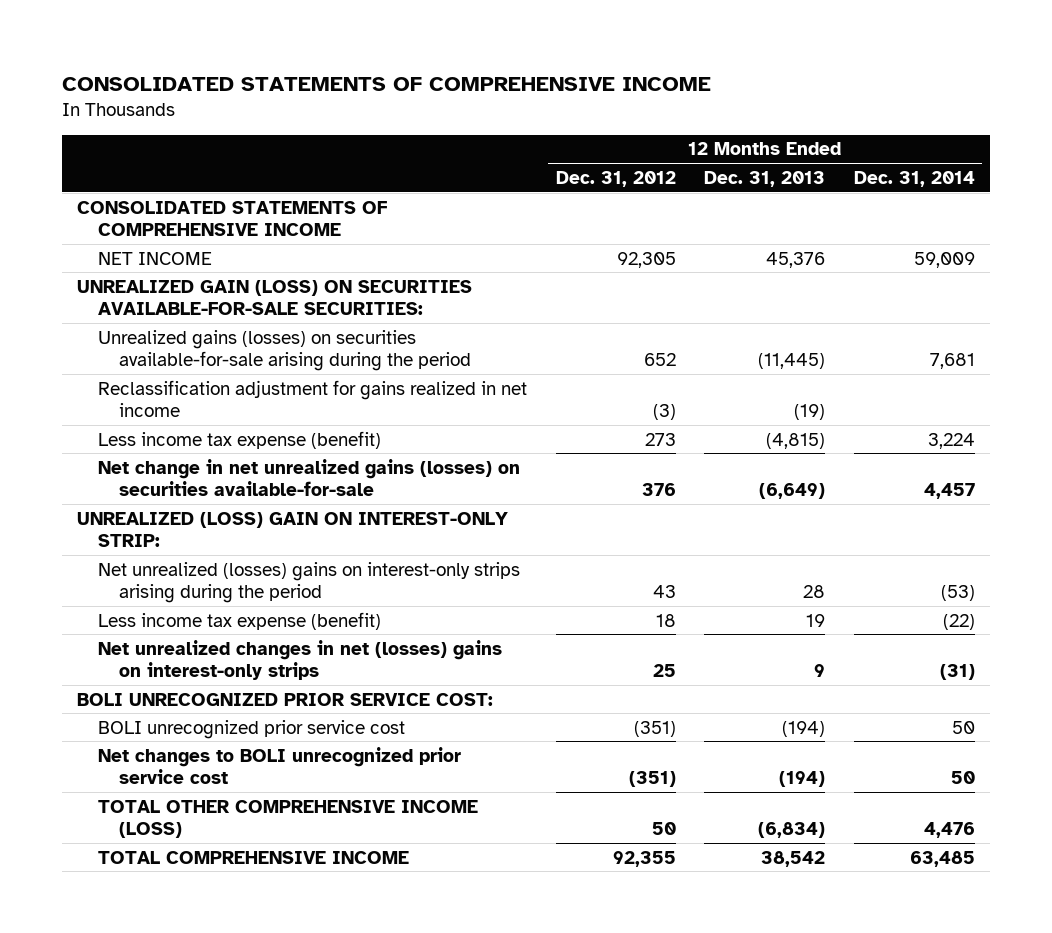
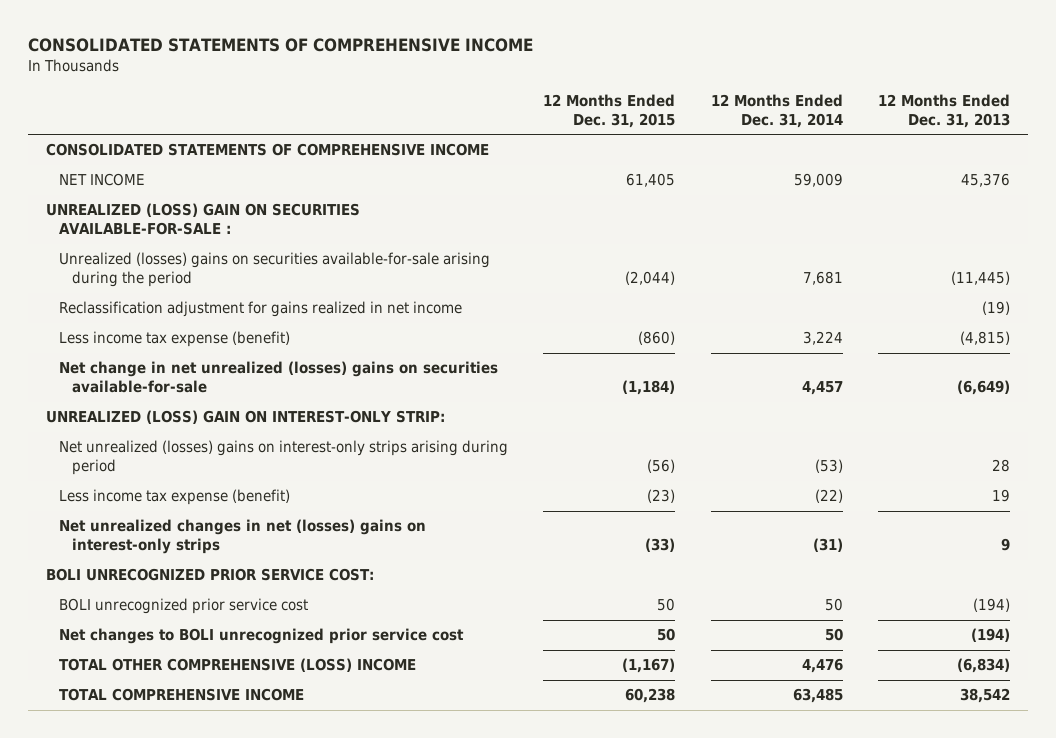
- | 12 Months Ended Dec. 31, 2012 | 12 Months Ended Dec. 31, 2013 | 12 Months Ended Dec. 31, 2014
+ | 12 Months Ended Dec. 31, 2015 | 12 Months Ended Dec. 31, 2014 | 12 Months Ended Dec. 31, 2013
- UNREALIZED GAIN (LOSS) ON SECURITIES AVAILABLE-FOR-SALE SECURITIES:
- Unrealized gains (losses) on securities available-for-sale arising during the period | 652 | (11,445) | 7,681
+ UNREALIZED (LOSS) GAIN ON SECURITIES AVAILABLE-FOR-SALE :
+ Unrealized (losses) gains on securities available-for-sale arising during the period | (2,044) | 7,681 | (11,445)
- Net change in net unrealized gains (losses) on securities available-for-sale | 376 | (6,649) | 4,457
+ Net change in net unrealized (losses) gains on securities available-for-sale | (1,184) | 4,457 | (6,649)
- Net unrealized (losses) gains on interest-only strips arising during the period | 43 | 28 | (53)
+ Net unrealized (losses) gains on interest-only strips arising during period | (56) | (53) | 28
- TOTAL OTHER COMPREHENSIVE INCOME (LOSS) | 50 | (6,834) | 4,476
+ TOTAL OTHER COMPREHENSIVE (LOSS) INCOME | (1,167) | 4,476 | (6,834)

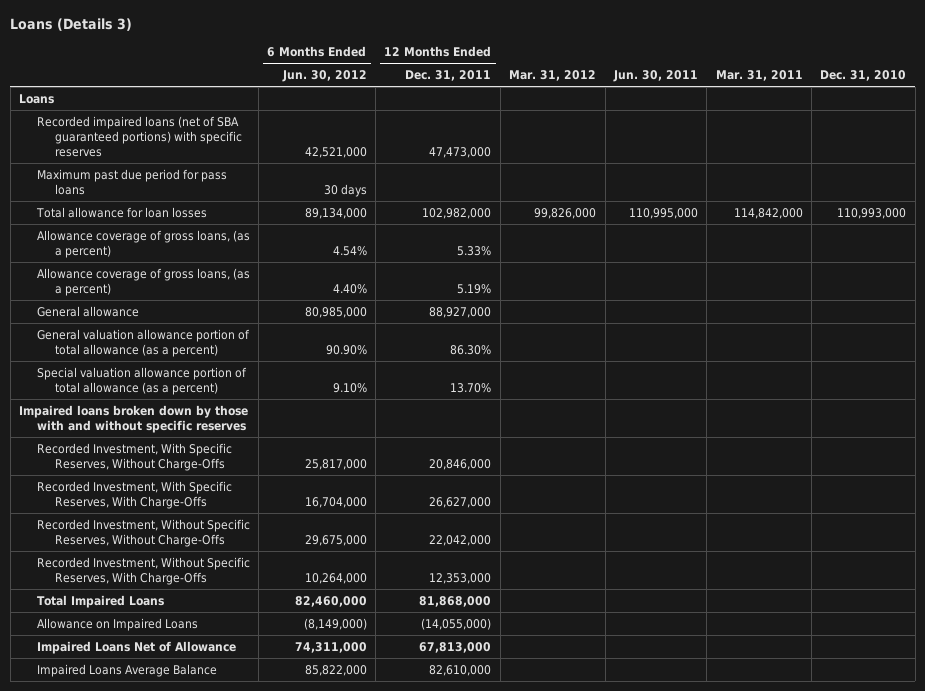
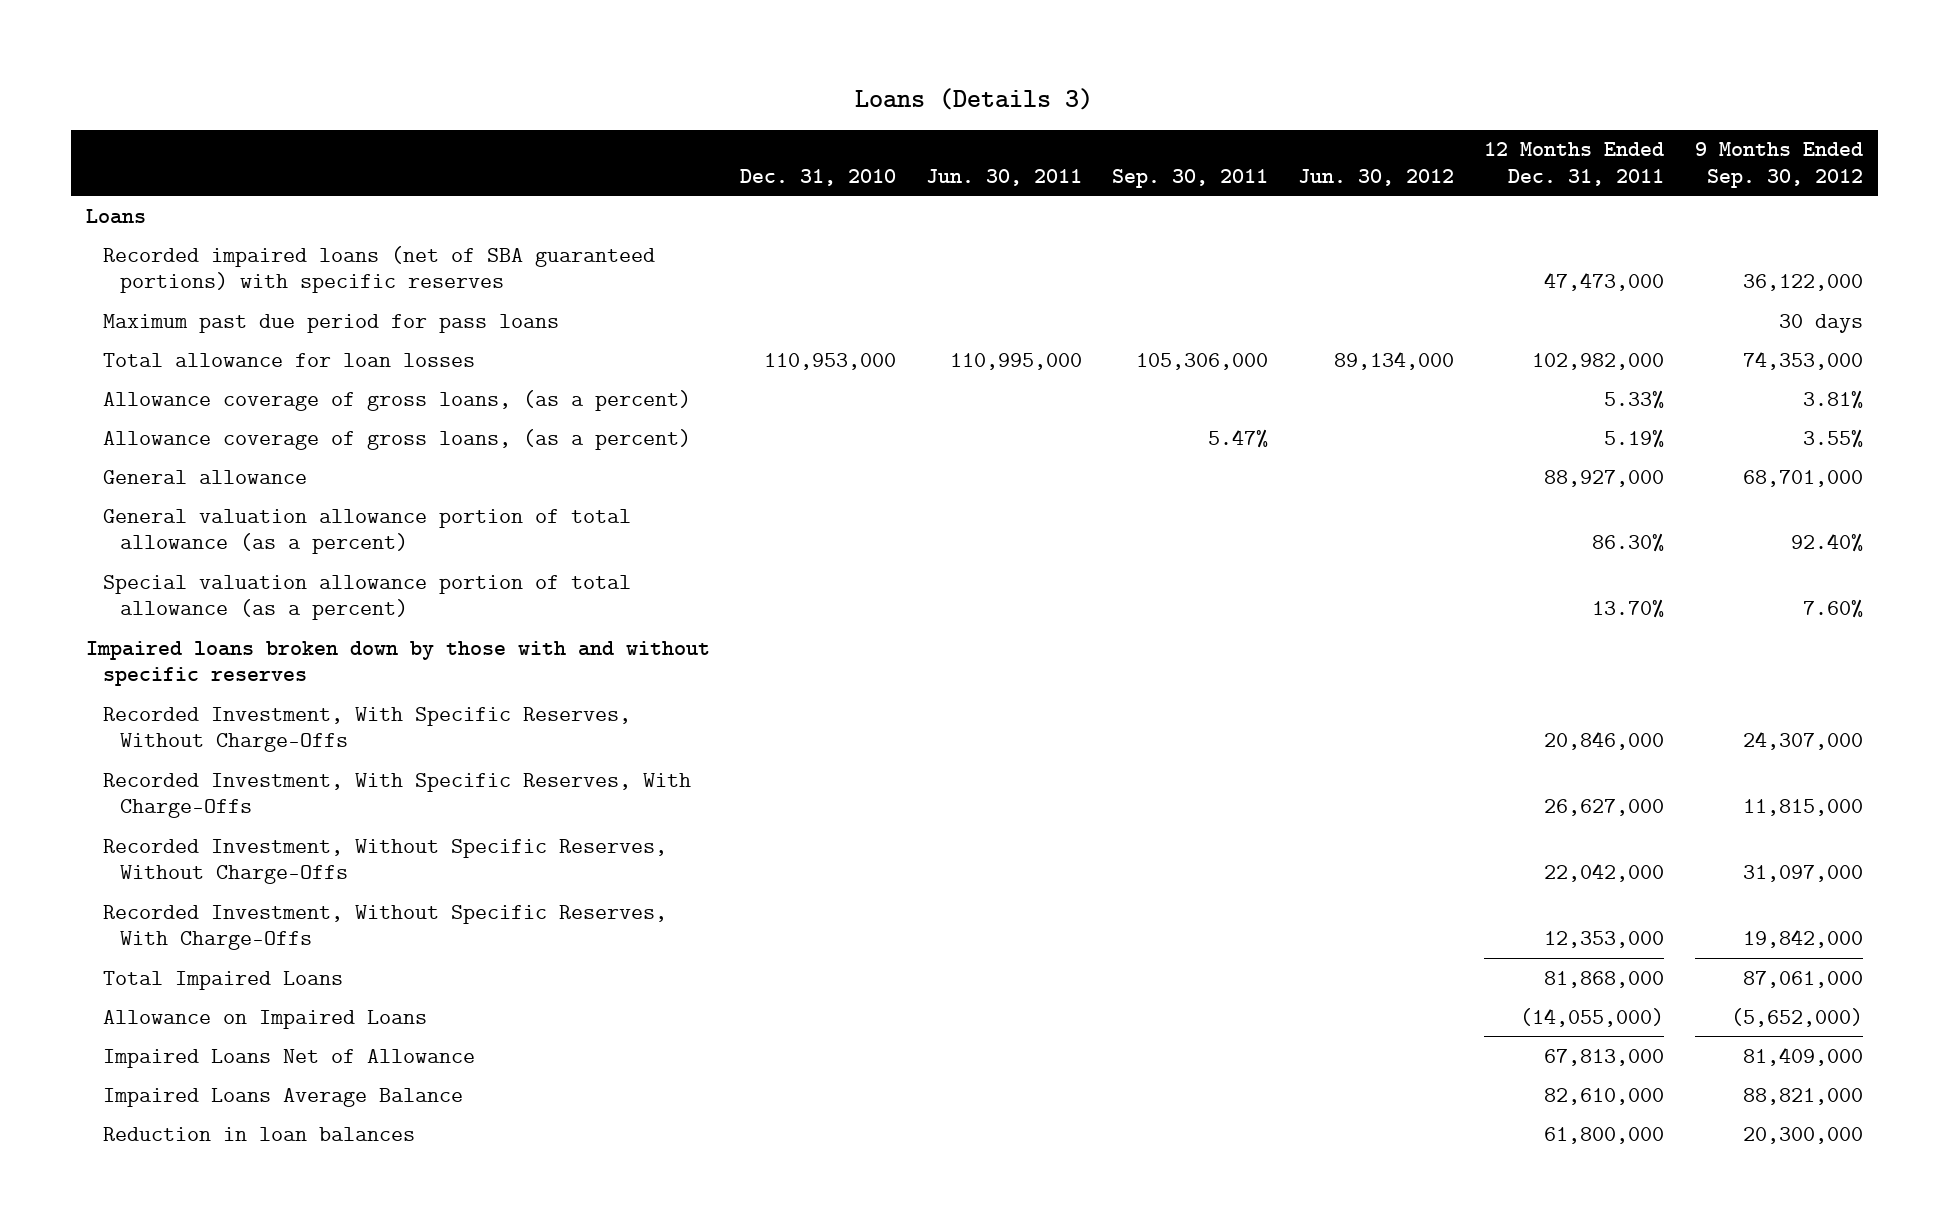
- | 6 Months Ended Jun. 30, 2012 | 12 Months Ended Dec. 31, 2011 | Mar. 31, 2012 | Jun. 30, 2011 | Mar. 31, 2011 | Dec. 31, 2010
+ | Dec. 31, 2010 | Jun. 30, 2011 | Sep. 30, 2011 | Jun. 30, 2012 | 12 Months Ended Dec. 31, 2011 | 9 Months Ended Sep. 30, 2012
- Total allowance for loan losses | 89,134,000 | 102,982,000 | 99,826,000 | 110,995,000 | 114,842,000 | 110,993,000
+ Total allowance for loan losses | 110,953,000 | 110,995,000 | 105,306,000 | 89,134,000 | 102,982,000 | 74,353,000
+ Reduction in loan balances | | | | | 61,800,000 | 20,300,000

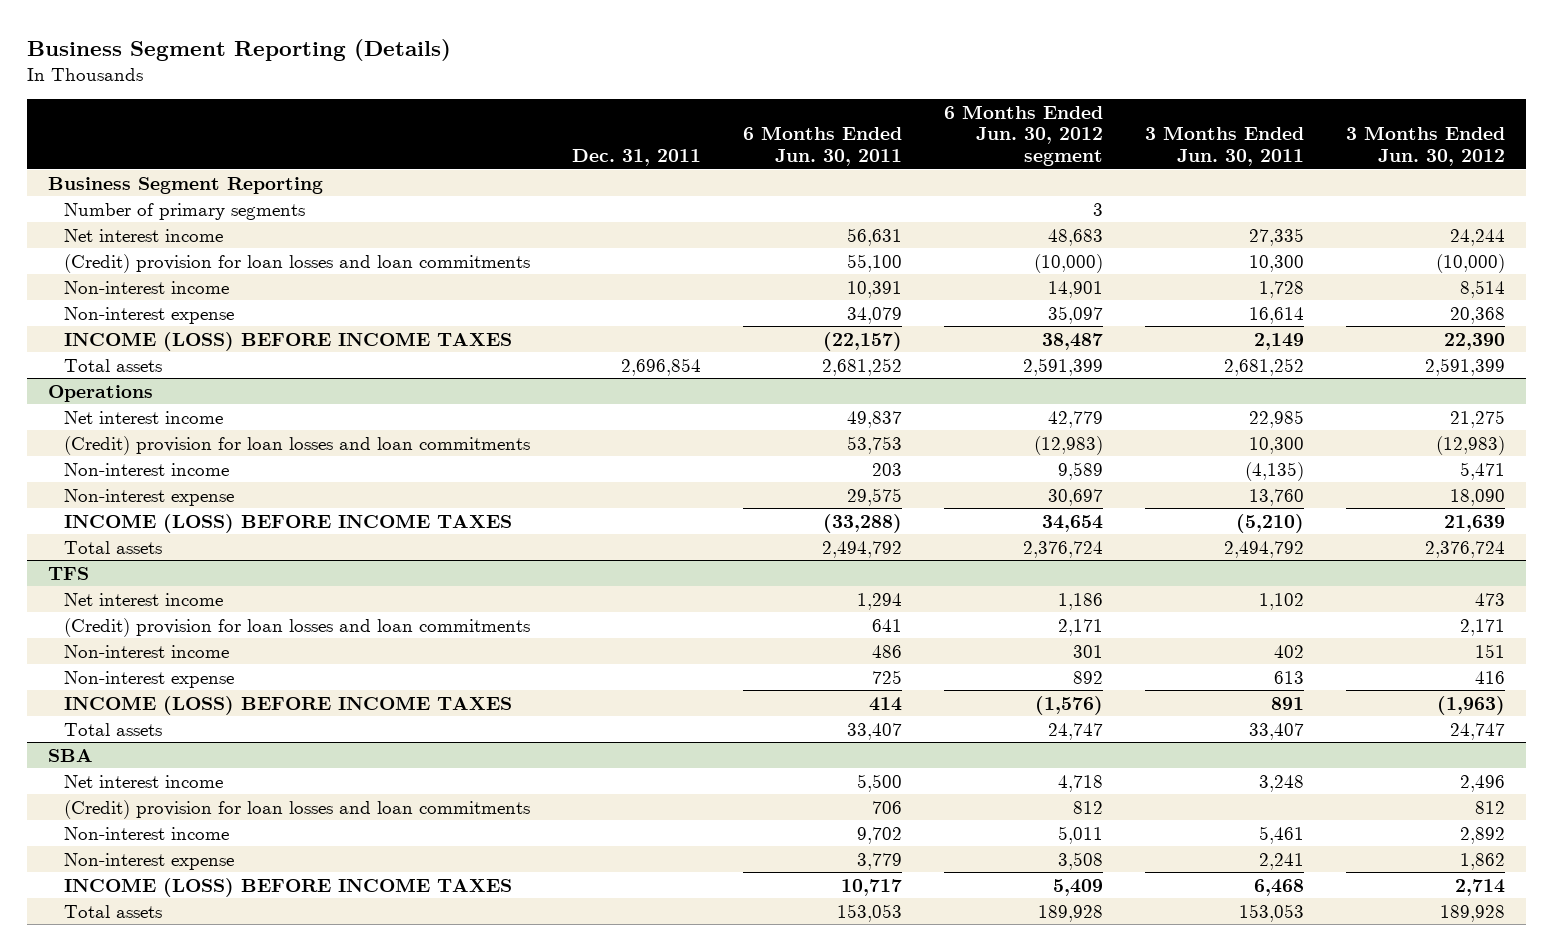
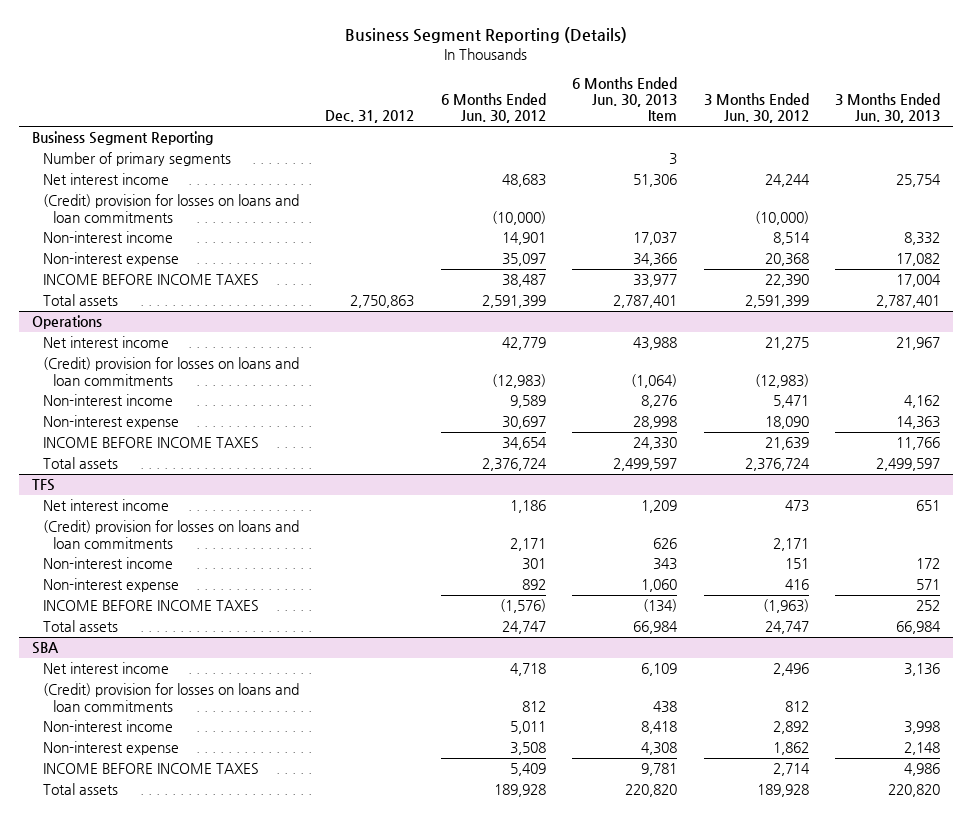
- | Dec. 31, 2011 | 6 Months Ended Jun. 30, 2011 | 6 Months Ended Jun. 30, 2012 segment | 3 Months Ended Jun. 30, 2011 | 3 Months Ended Jun. 30, 2012
+ | Dec. 31, 2012 | 6 Months Ended Jun. 30, 2012 | 6 Months Ended Jun. 30, 2013 Item | 3 Months Ended Jun. 30, 2012 | 3 Months Ended Jun. 30, 2013
- (Credit) provision for loan losses and loan commitments | | 55,100 | (10,000) | 10,300 | (10,000)
+ (Credit) provision for losses on loans and loan commitments | | (10,000) | | (10,000) |
- INCOME (LOSS) BEFORE INCOME TAXES | | (22,157) | 38,487 | 2,149 | 22,390
+ INCOME BEFORE INCOME TAXES | | 38,487 | 33,977 | 22,390 | 17,004
@ Operations
- (Credit) provision for loan losses and loan commitments | | 53,753 | (12,983) | 10,300 | (12,983)
+ (Credit) provision for losses on loans and loan commitments | | (12,983) | (1,064) | (12,983) |
- INCOME (LOSS) BEFORE INCOME TAXES | | (33,288) | 34,654 | (5,210) | 21,639
+ INCOME BEFORE INCOME TAXES | | 34,654 | 24,330 | 21,639 | 11,766
@ TFS
- (Credit) provision for loan losses and loan commitments | | 641 | 2,171 | | 2,171
+ (Credit) provision for losses on loans and loan commitments | | 2,171 | 626 | 2,171 |
- INCOME (LOSS) BEFORE INCOME TAXES | | 414 | (1,576) | 891 | (1,963)
+ INCOME BEFORE INCOME TAXES | | (1,576) | (134) | (1,963) | 252
@ SBA
- (Credit) provision for loan losses and loan commitments | | 706 | 812 | | 812
+ (Credit) provision for losses on loans and loan commitments | | 812 | 438 | 812 |
- INCOME (LOSS) BEFORE INCOME TAXES | | 10,717 | 5,409 | 6,468 | 2,714
+ INCOME BEFORE INCOME TAXES | | 5,409 | 9,781 | 2,714 | 4,986

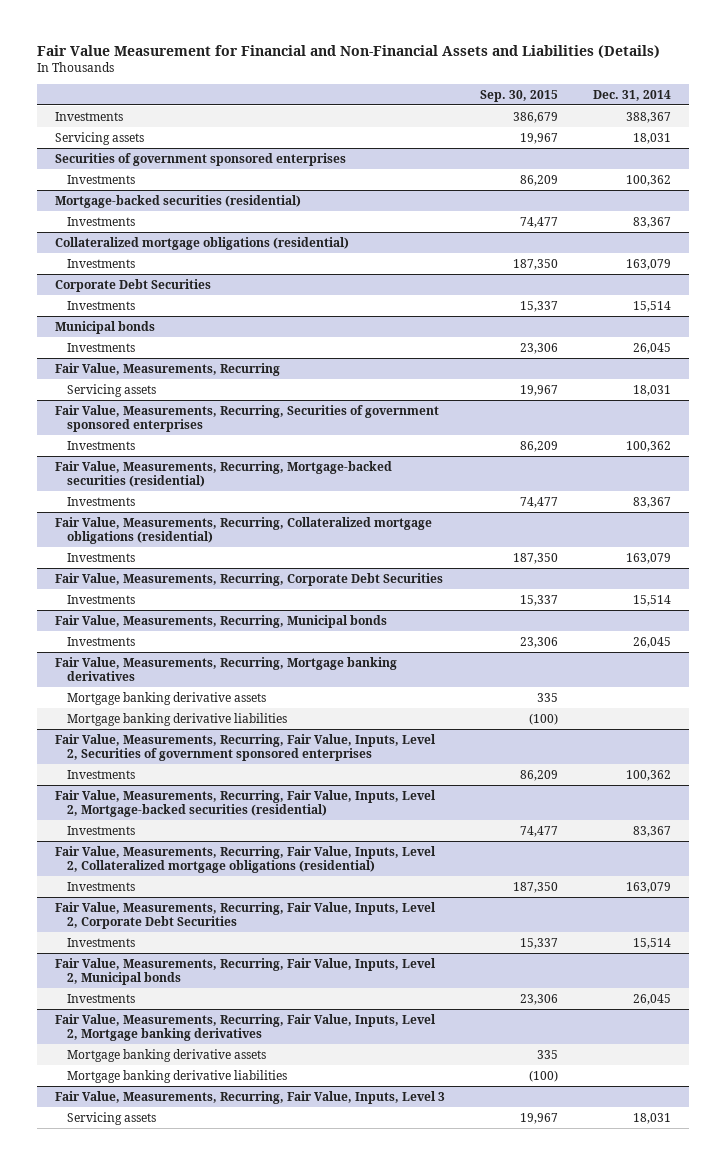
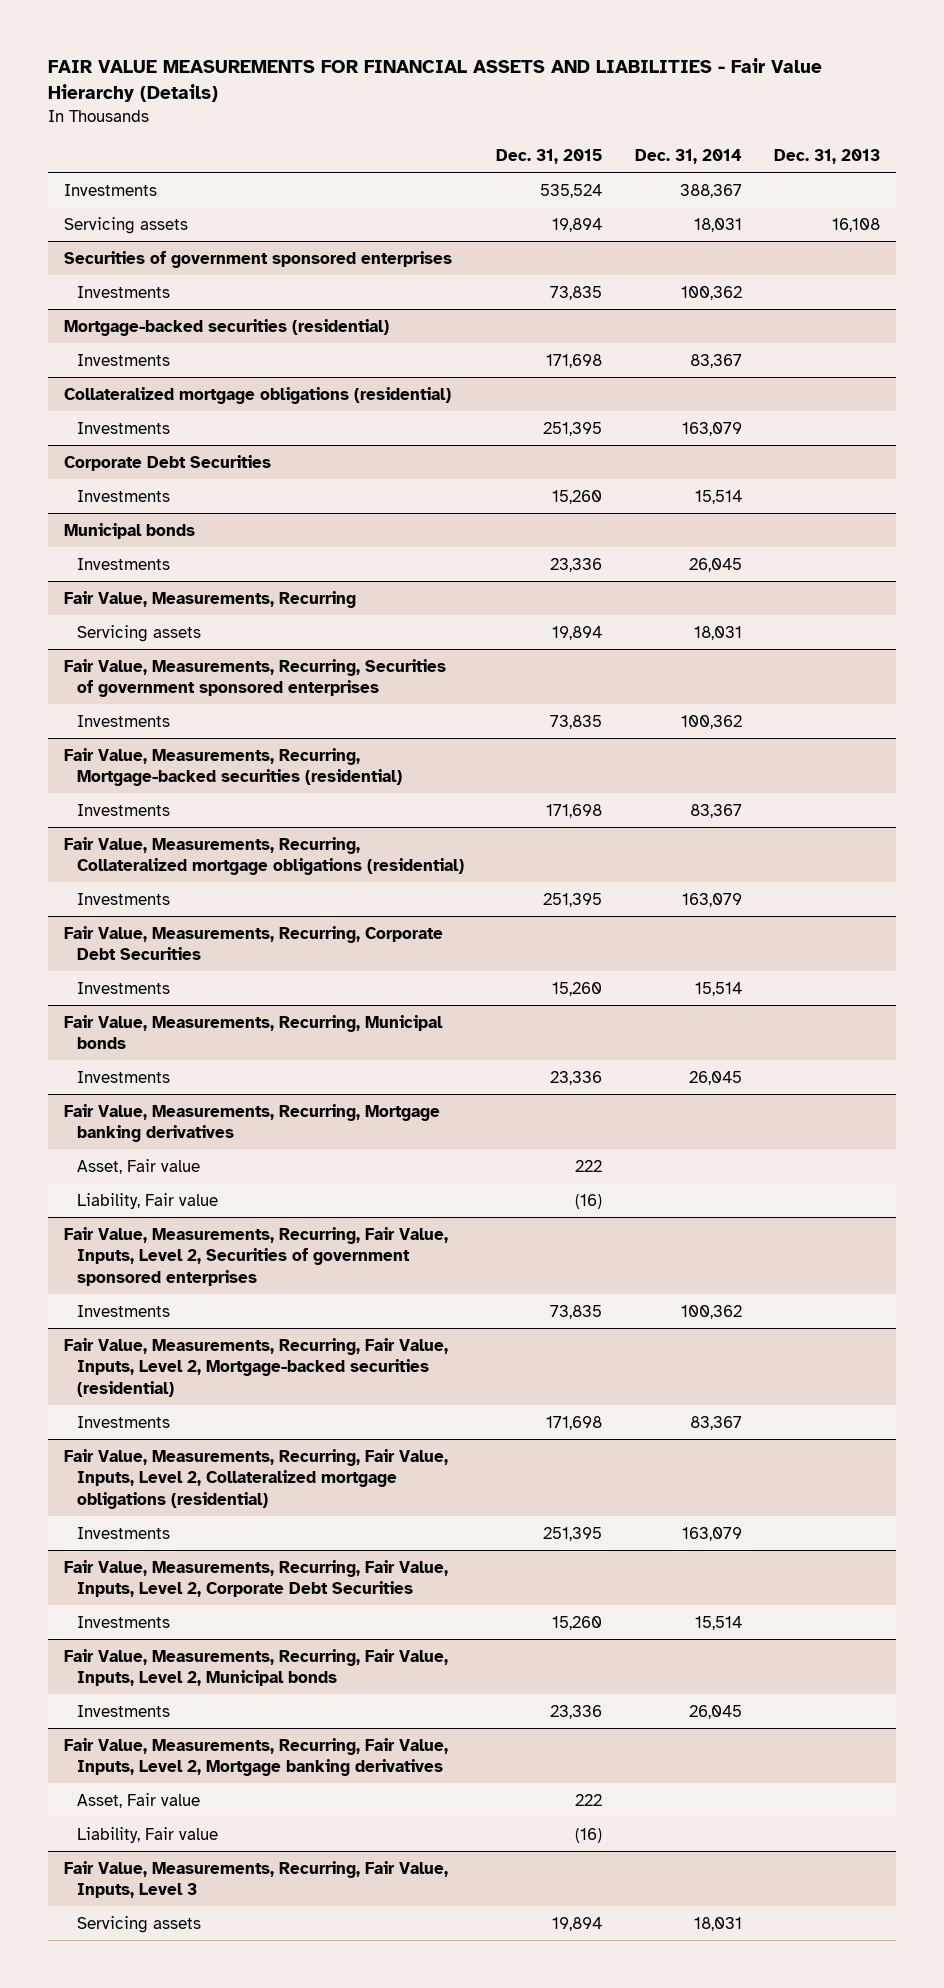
- Fair Value Measurement for Financial and Non-Financial Assets and Liabilities (Details)
+ FAIR VALUE MEASUREMENTS FOR FINANCIAL ASSETS AND LIABILITIES - Fair Value Hierarchy (Details)
- | Sep. 30, 2015 | Dec. 31, 2014
+ | Dec. 31, 2015 | Dec. 31, 2014 | Dec. 31, 2013
@ Fair Value, Measurements, Recurring, Mortgage banking derivatives
- Mortgage banking derivative assets | 335 |
- Mortgage banking derivative liabilities | (100) |
+ Asset, Fair value | 222 | |
+ Liability, Fair value | (16) | |
@ Fair Value, Measurements, Recurring, Fair Value, Inputs, Level 2, Mortgage banking derivatives
- Mortgage banking derivative assets | 335 |
- Mortgage banking derivative liabilities | (100) |
+ Asset, Fair value | 222 | |
+ Liability, Fair value | (16) | |

